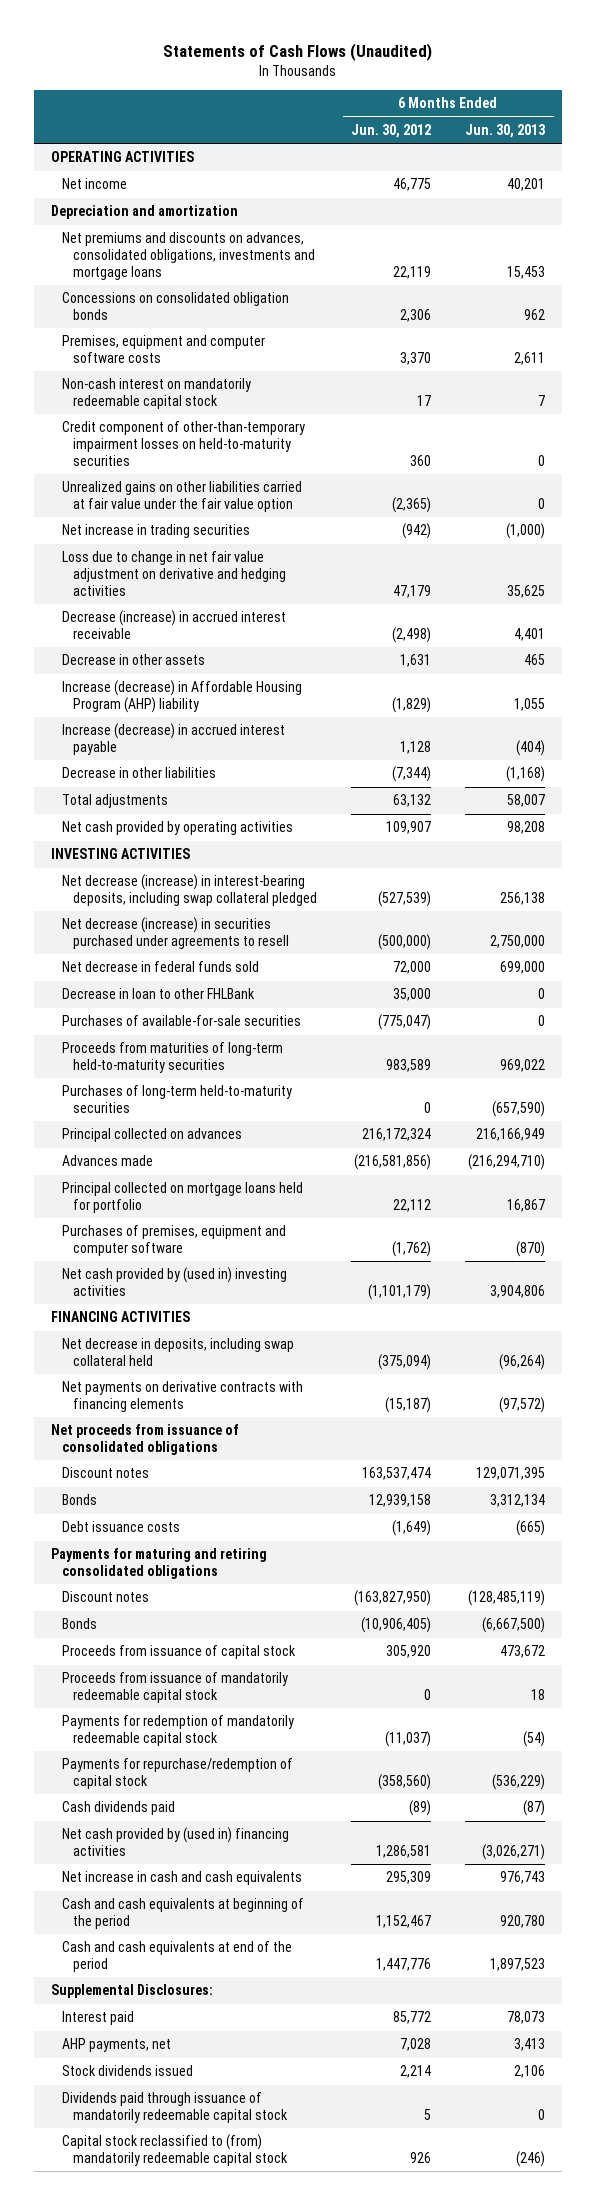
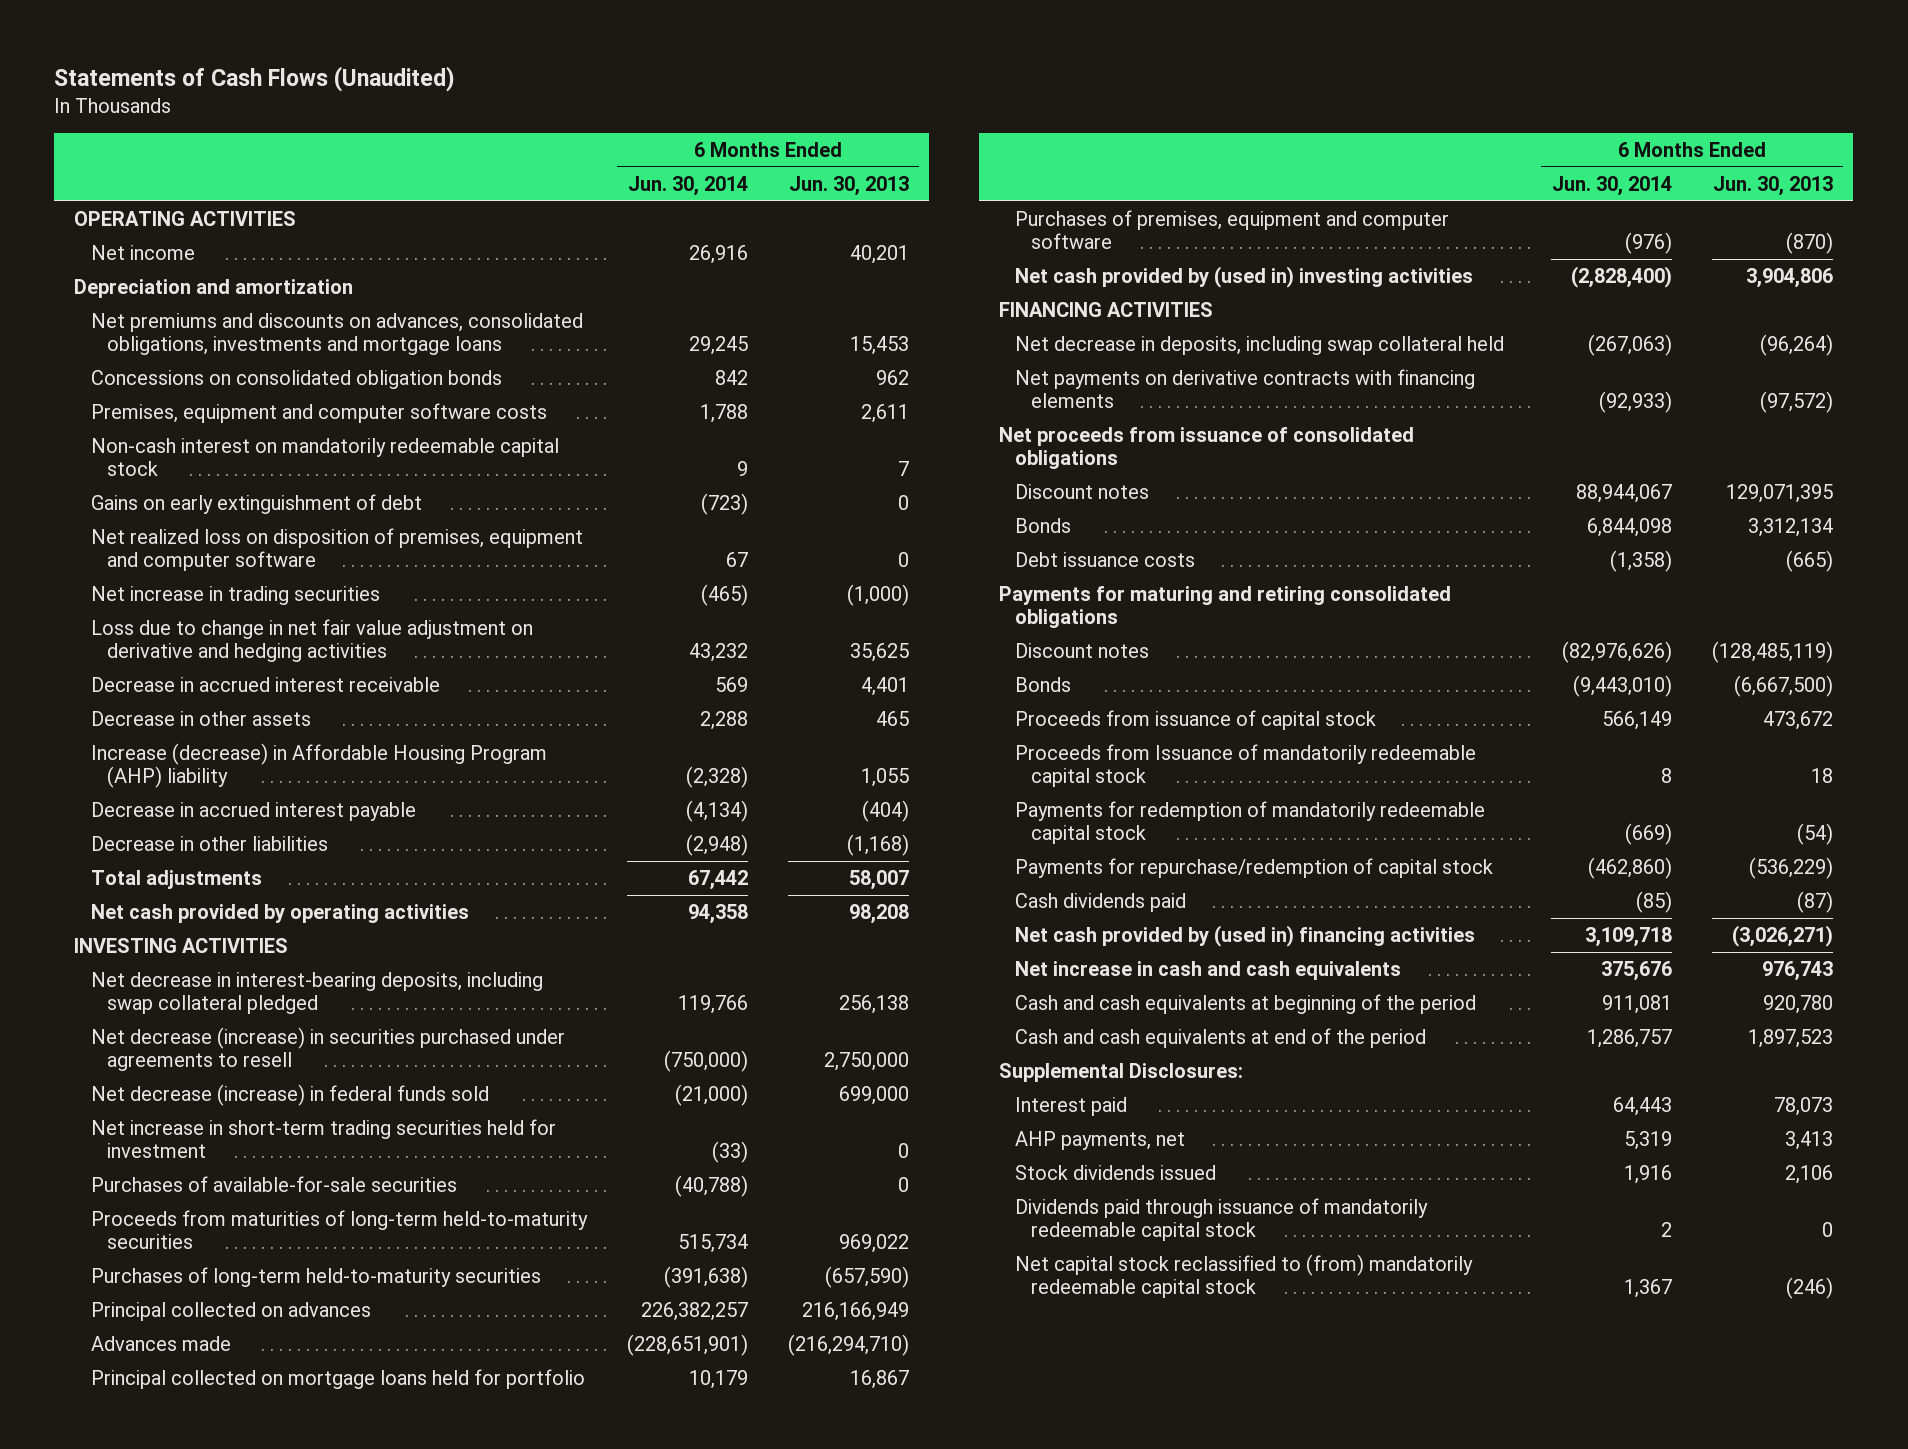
- | 6 Months Ended Jun. 30, 2012 | 6 Months Ended Jun. 30, 2013
+ | 6 Months Ended Jun. 30, 2014 | 6 Months Ended Jun. 30, 2013
- Credit component of other-than-temporary impairment losses on held-to-maturity securities | 360 | 0
- Unrealized gains on other liabilities carried at fair value under the fair value option | (2,365) | 0
+ Gains on early extinguishment of debt | (723) | 0
+ Net realized loss on disposition of premises, equipment and computer software | 67 | 0
- Decrease (increase) in accrued interest receivable | (2,498) | 4,401
+ Decrease in accrued interest receivable | 569 | 4,401
- Increase (decrease) in accrued interest payable | 1,128 | (404)
+ Decrease in accrued interest payable | (4,134) | (404)
- Net decrease (increase) in interest-bearing deposits, including swap collateral pledged | (527,539) | 256,138
+ Net decrease in interest-bearing deposits, including swap collateral pledged | 119,766 | 256,138
- Net decrease in federal funds sold | 72,000 | 699,000
- Decrease in loan to other FHLBank | 35,000 | 0
+ Net decrease (increase) in federal funds sold | (21,000) | 699,000
+ Net increase in short-term trading securities held for investment | (33) | 0
- Proceeds from issuance of mandatorily redeemable capital stock | 0 | 18
+ Proceeds from Issuance of mandatorily redeemable capital stock | 8 | 18
- Capital stock reclassified to (from) mandatorily redeemable capital stock | 926 | (246)
+ Net capital stock reclassified to (from) mandatorily redeemable capital stock | 1,367 | (246)

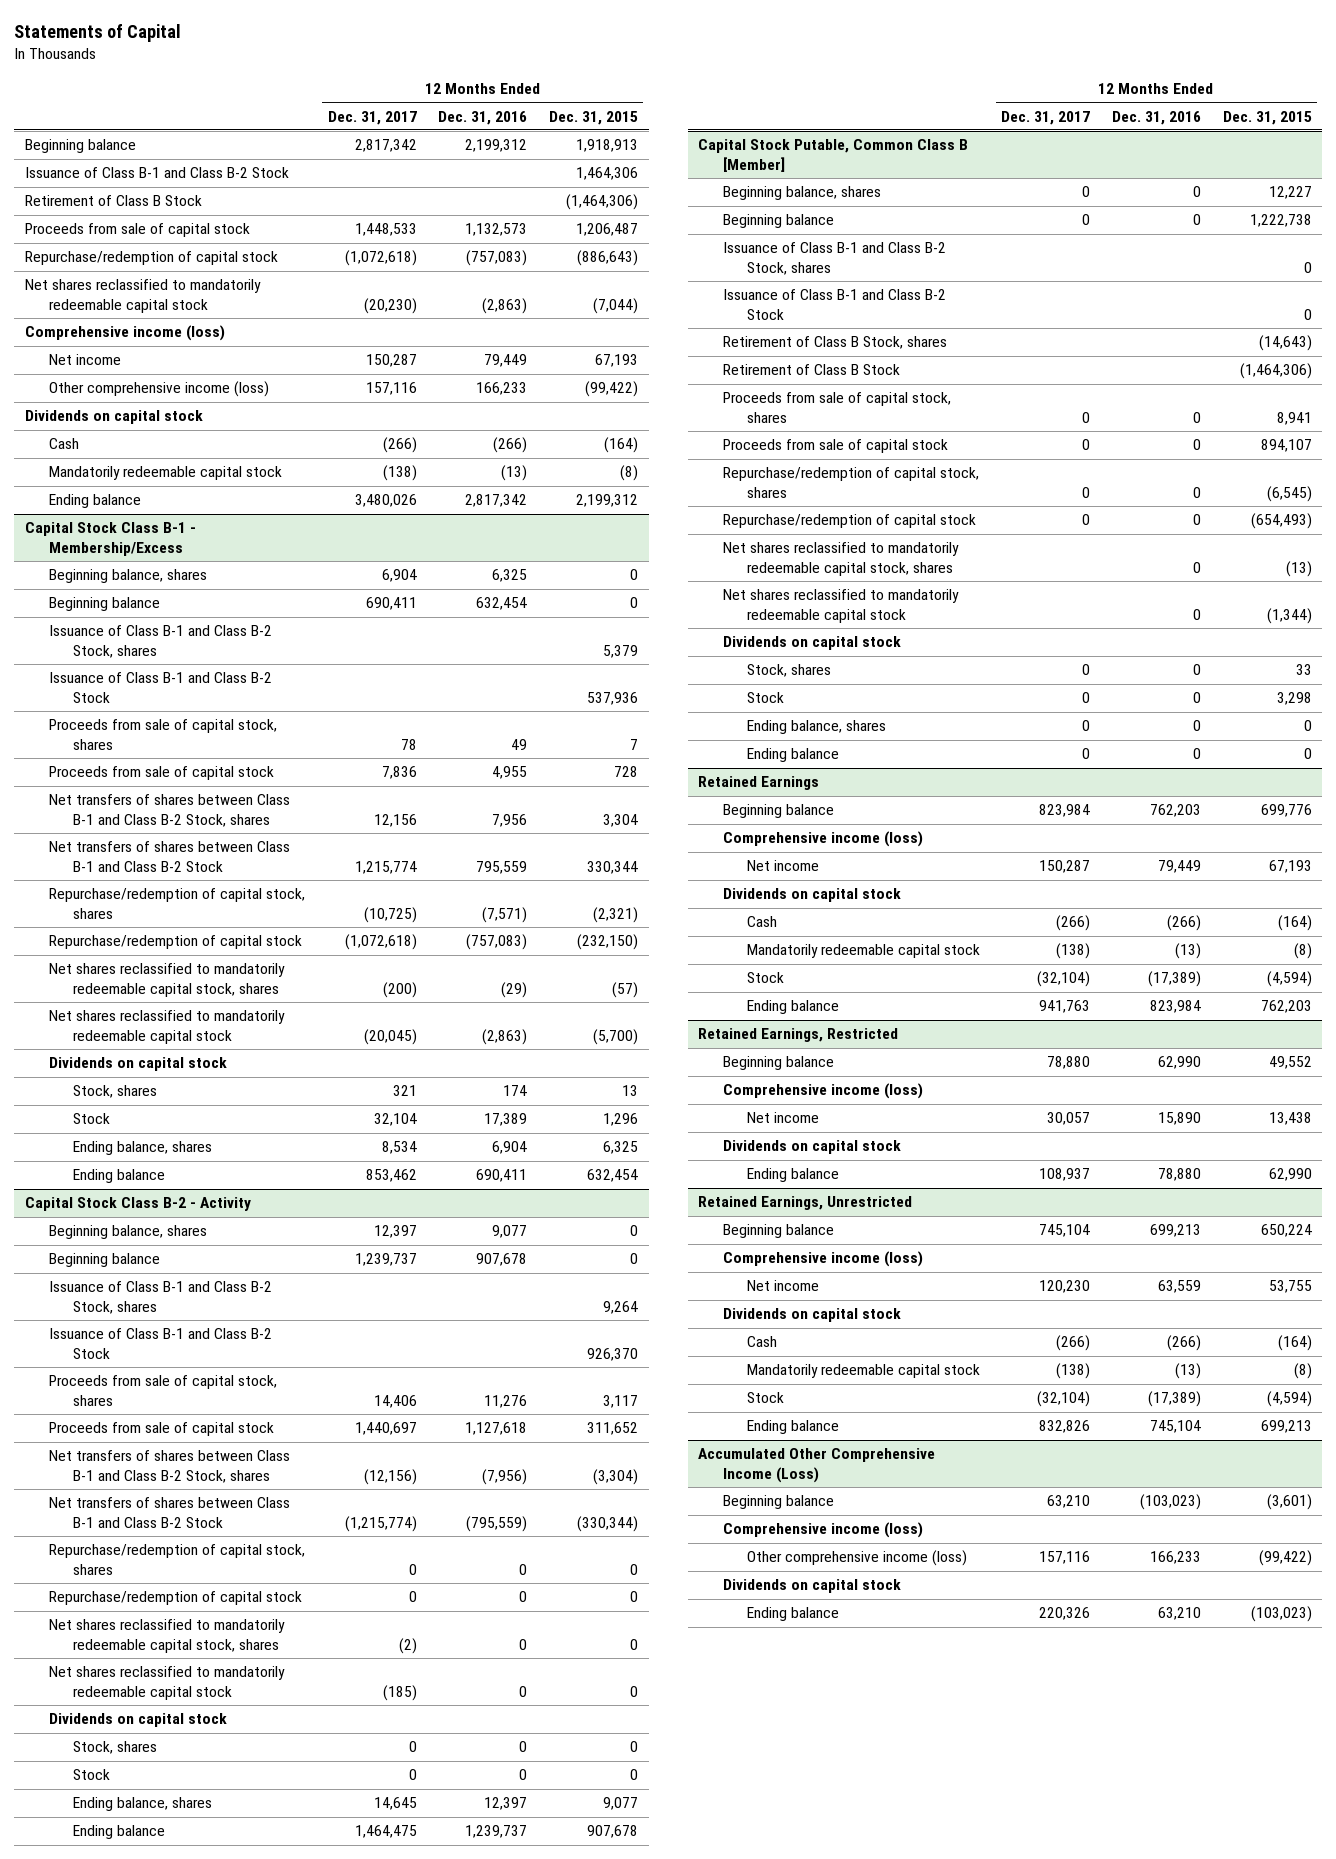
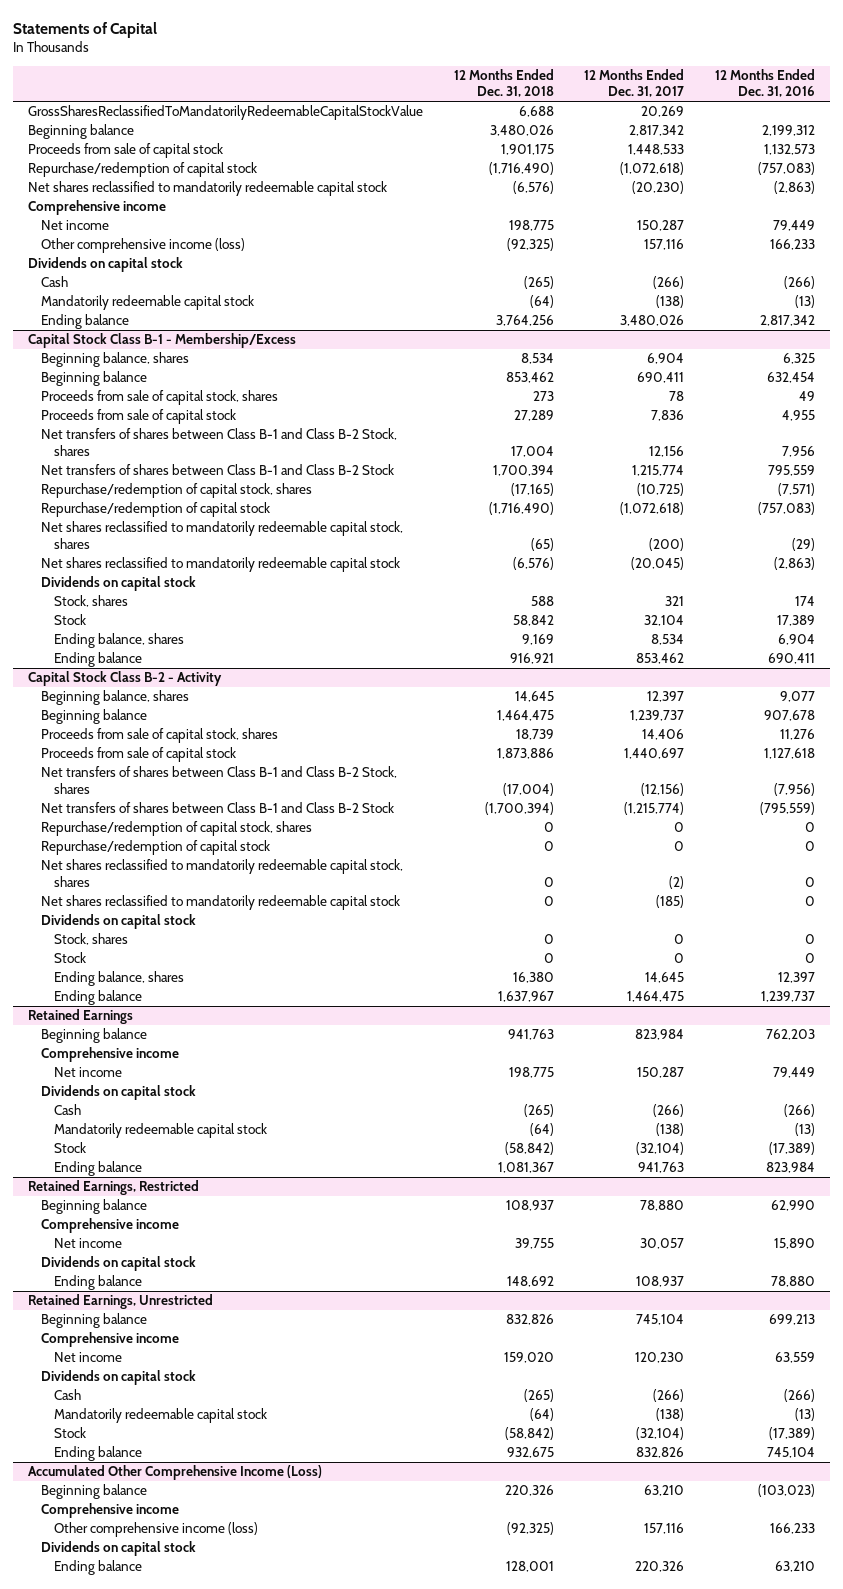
- | 12 Months Ended Dec. 31, 2017 | 12 Months Ended Dec. 31, 2016 | 12 Months Ended Dec. 31, 2015
+ | 12 Months Ended Dec. 31, 2018 | 12 Months Ended Dec. 31, 2017 | 12 Months Ended Dec. 31, 2016
+ GrossSharesReclassifiedToMandatorilyRedeemableCapitalStockValue | 6,688 | 20,269 |
- Issuance of Class B-1 and Class B-2 Stock | | | 1,464,306
- Retirement of Class B Stock | | | (1,464,306)
- Comprehensive income (loss)
+ Comprehensive income
@ Capital Stock Class B-1 - Membership/Excess
- Issuance of Class B-1 and Class B-2 Stock, shares | | | 5,379
- Issuance of Class B-1 and Class B-2 Stock | | | 537,936
@ Capital Stock Class B-2 - Activity
- Issuance of Class B-1 and Class B-2 Stock, shares | | | 9,264
- Issuance of Class B-1 and Class B-2 Stock | | | 926,370
- Capital Stock Putable, Common Class B [Member]
- Beginning balance, shares | 0 | 0 | 12,227
- Beginning balance | 0 | 0 | 1,222,738
- Issuance of Class B-1 and Class B-2 Stock, shares | | | 0
- Issuance of Class B-1 and Class B-2 Stock | | | 0
- Retirement of Class B Stock, shares | | | (14,643)
- Retirement of Class B Stock | | | (1,464,306)
- Proceeds from sale of capital stock, shares | 0 | 0 | 8,941
- Proceeds from sale of capital stock | 0 | 0 | 894,107
- Repurchase/redemption of capital stock, shares | 0 | 0 | (6,545)
- Repurchase/redemption of capital stock | 0 | 0 | (654,493)
- Net shares reclassified to mandatorily redeemable capital stock, shares | | 0 | (13)
- Net shares reclassified to mandatorily redeemable capital stock | | 0 | (1,344)
- Dividends on capital stock
- Stock, shares | 0 | 0 | 33
- Stock | 0 | 0 | 3,298
- Ending balance, shares | 0 | 0 | 0
- Ending balance | 0 | 0 | 0
@ Retained Earnings
- Comprehensive income (loss)
+ Comprehensive income
@ Retained Earnings, Restricted
- Comprehensive income (loss)
+ Comprehensive income
@ Retained Earnings, Unrestricted
- Comprehensive income (loss)
+ Comprehensive income
@ Accumulated Other Comprehensive Income (Loss)
- Comprehensive income (loss)
+ Comprehensive income

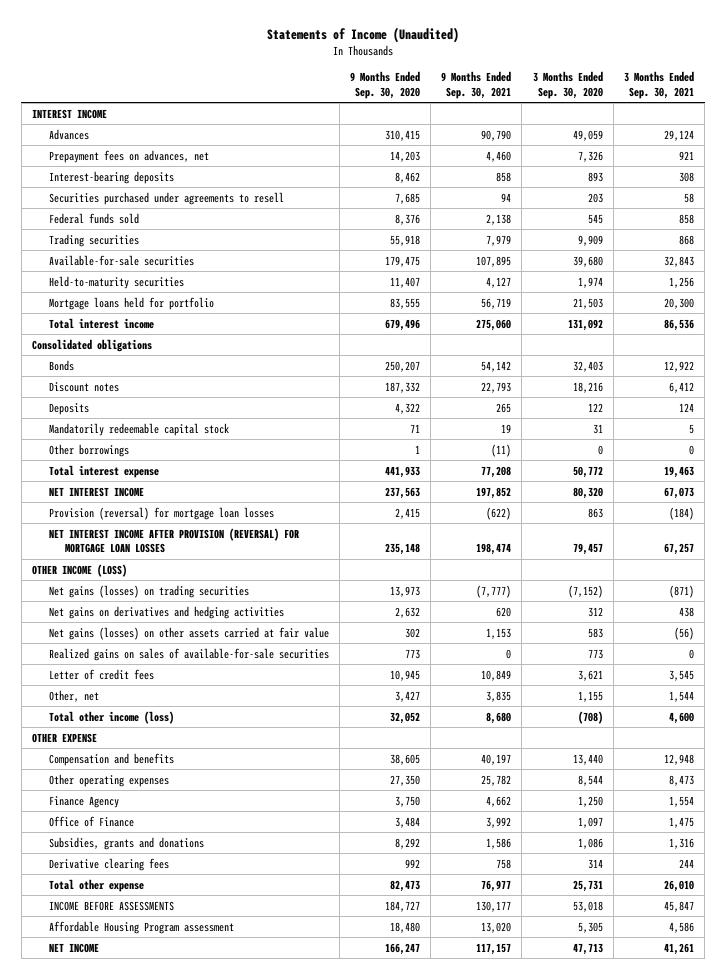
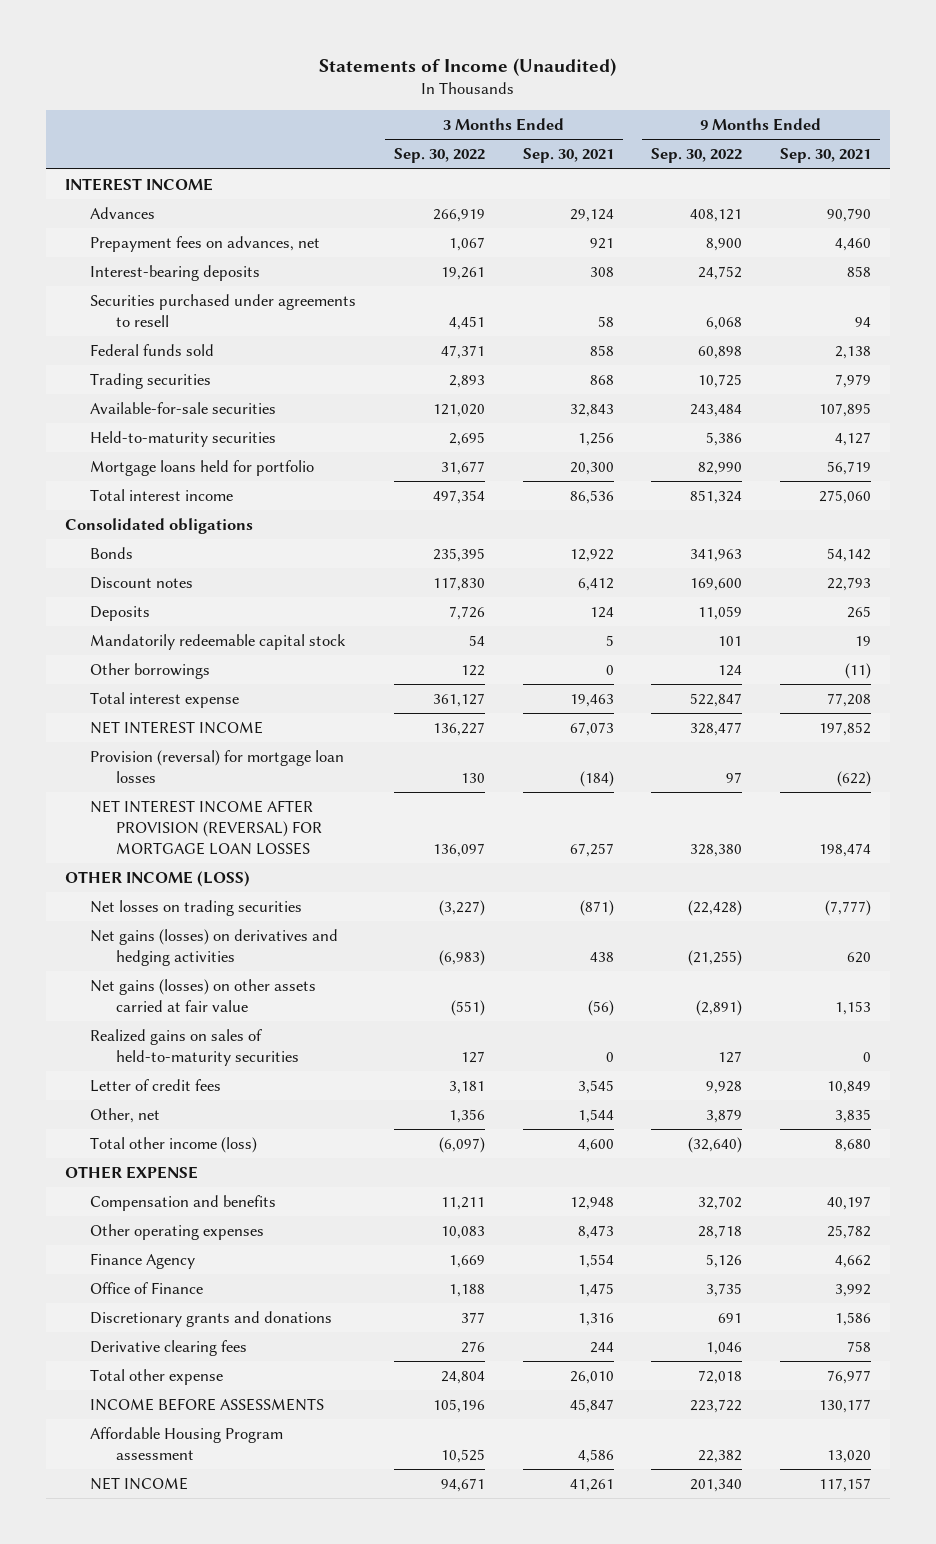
- | 9 Months Ended Sep. 30, 2020 | 9 Months Ended Sep. 30, 2021 | 3 Months Ended Sep. 30, 2020 | 3 Months Ended Sep. 30, 2021
+ | 3 Months Ended Sep. 30, 2022 | 3 Months Ended Sep. 30, 2021 | 9 Months Ended Sep. 30, 2022 | 9 Months Ended Sep. 30, 2021
- Net gains (losses) on trading securities | 13,973 | (7,777) | (7,152) | (871)
- Net gains on derivatives and hedging activities | 2,632 | 620 | 312 | 438
+ Net losses on trading securities | (3,227) | (871) | (22,428) | (7,777)
+ Net gains (losses) on derivatives and hedging activities | (6,983) | 438 | (21,255) | 620
- Realized gains on sales of available-for-sale securities | 773 | 0 | 773 | 0
+ Realized gains on sales of held-to-maturity securities | 127 | 0 | 127 | 0
- Subsidies, grants and donations | 8,292 | 1,586 | 1,086 | 1,316
+ Discretionary grants and donations | 377 | 1,316 | 691 | 1,586

